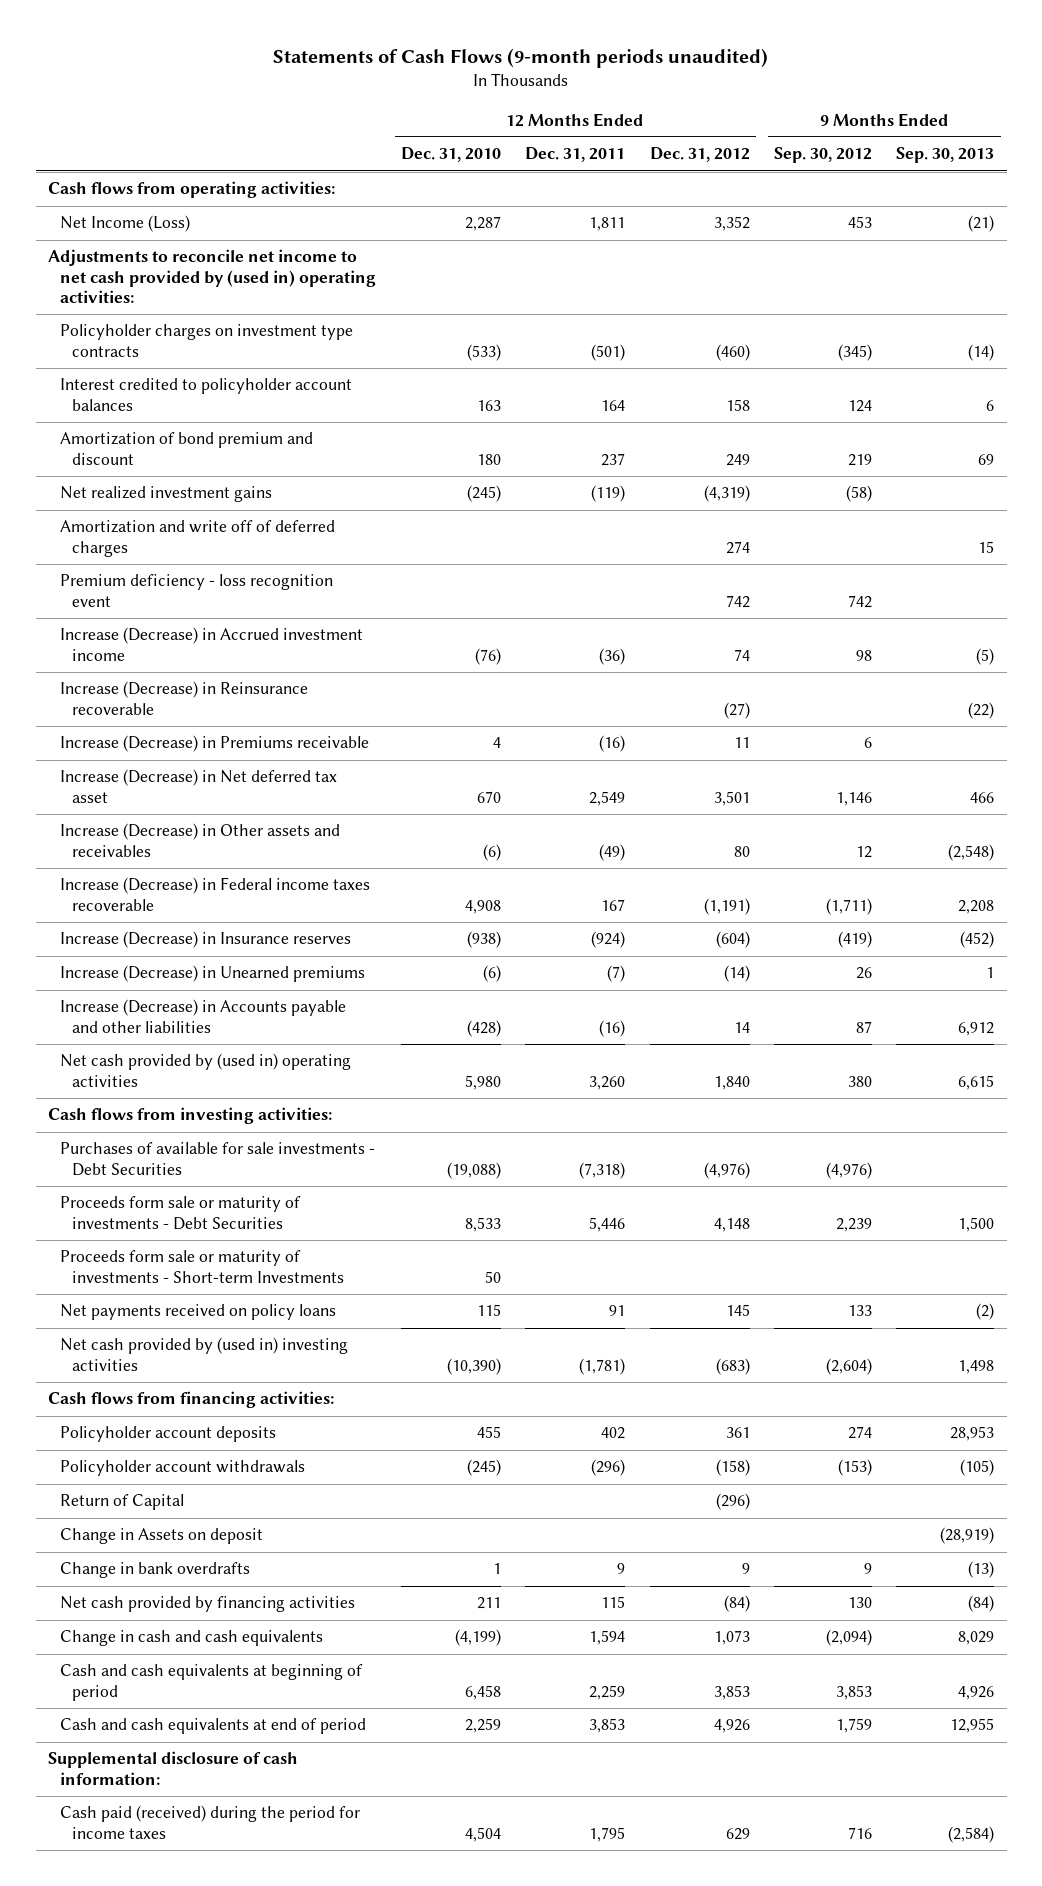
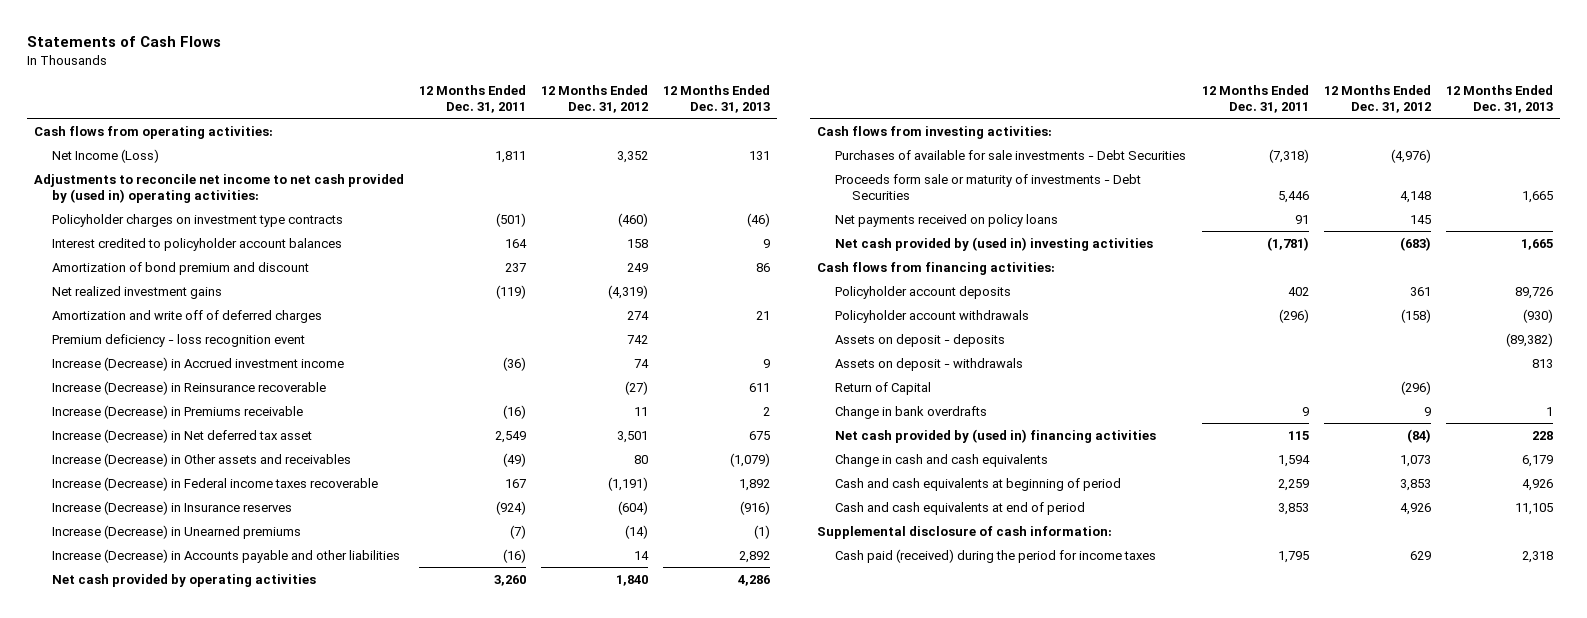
- Statements of Cash Flows (9-month periods unaudited)
+ Statements of Cash Flows
- | 12 Months Ended Dec. 31, 2010 | 12 Months Ended Dec. 31, 2011 | 12 Months Ended Dec. 31, 2012 | 9 Months Ended Sep. 30, 2012 | 9 Months Ended Sep. 30, 2013
+ | 12 Months Ended Dec. 31, 2011 | 12 Months Ended Dec. 31, 2012 | 12 Months Ended Dec. 31, 2013
- Net cash provided by (used in) operating activities | 5,980 | 3,260 | 1,840 | 380 | 6,615
+ Net cash provided by operating activities | 3,260 | 1,840 | 4,286
- Proceeds form sale or maturity of investments - Short-term Investments | 50 | | | |
+ Assets on deposit - deposits | | | (89,382)
+ Assets on deposit - withdrawals | | | 813
- Change in Assets on deposit | | | | | (28,919)
- Net cash provided by financing activities | 211 | 115 | (84) | 130 | (84)
+ Net cash provided by (used in) financing activities | 115 | (84) | 228

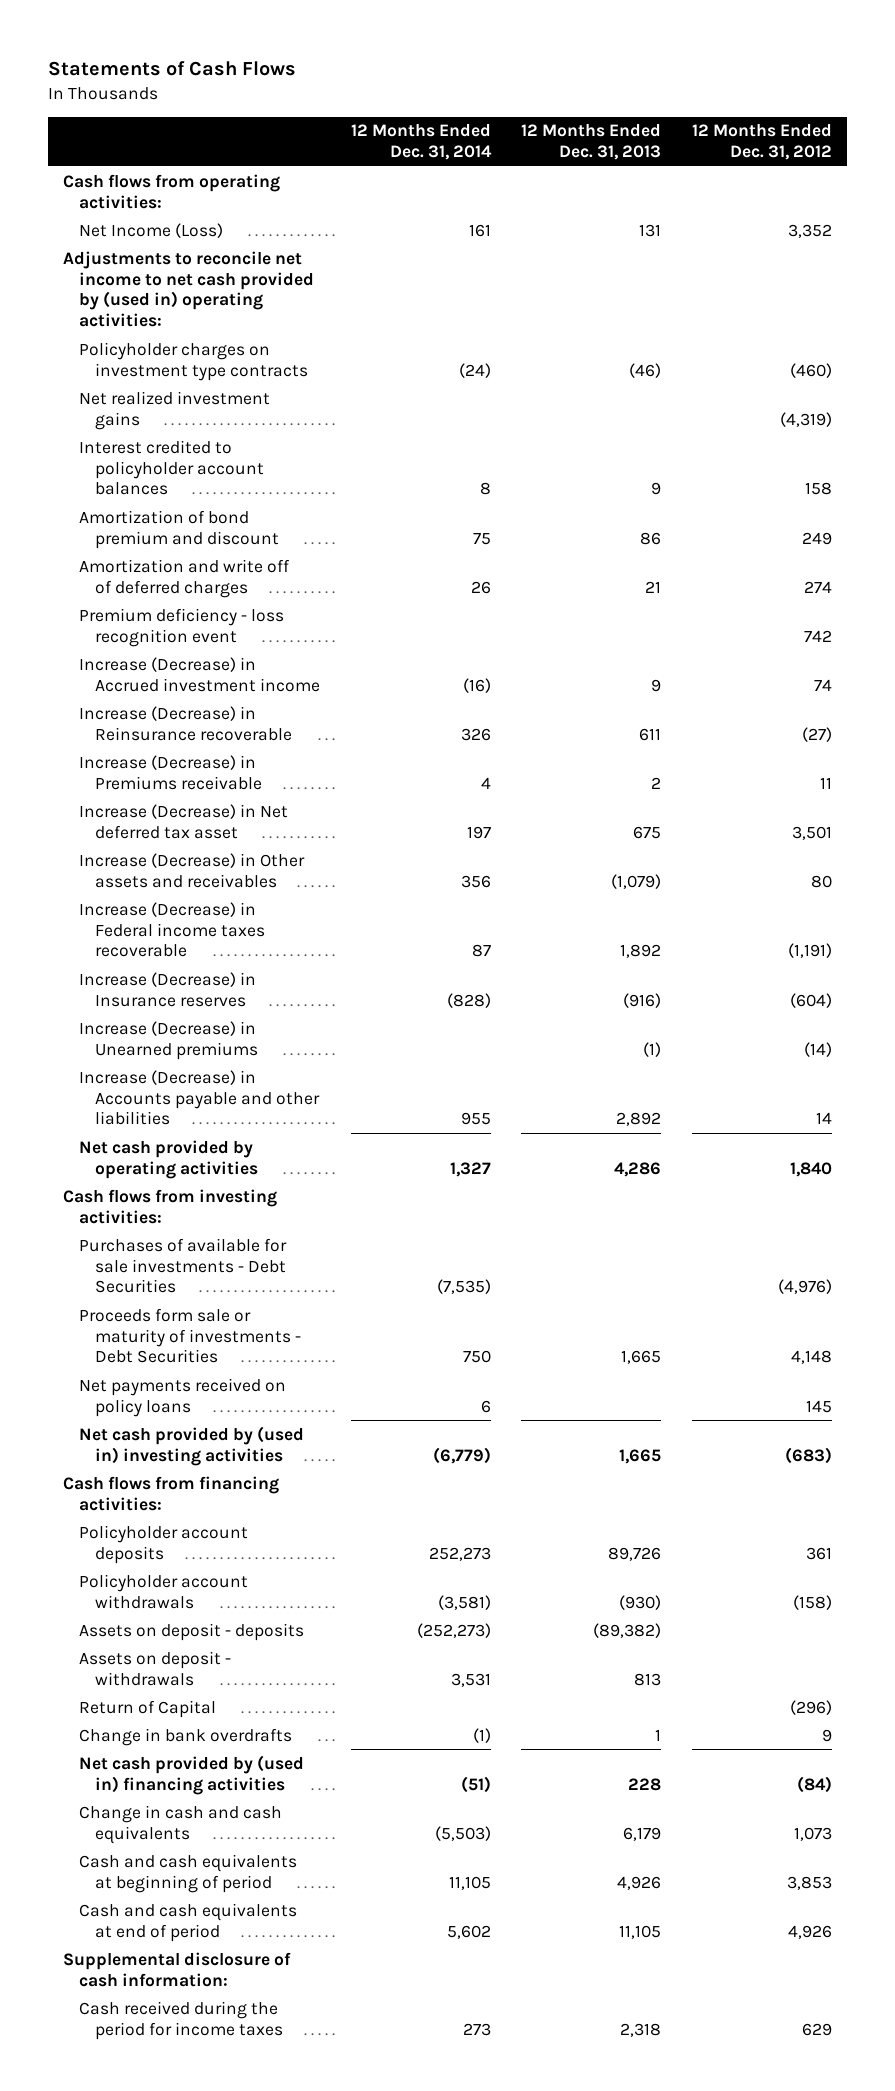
- | 12 Months Ended Dec. 31, 2011 | 12 Months Ended Dec. 31, 2012 | 12 Months Ended Dec. 31, 2013
+ | 12 Months Ended Dec. 31, 2014 | 12 Months Ended Dec. 31, 2013 | 12 Months Ended Dec. 31, 2012
moved up: Net realized investment gains | | | (4,319)
- Cash paid (received) during the period for income taxes | 1,795 | 629 | 2,318
+ Cash received during the period for income taxes | 273 | 2,318 | 629

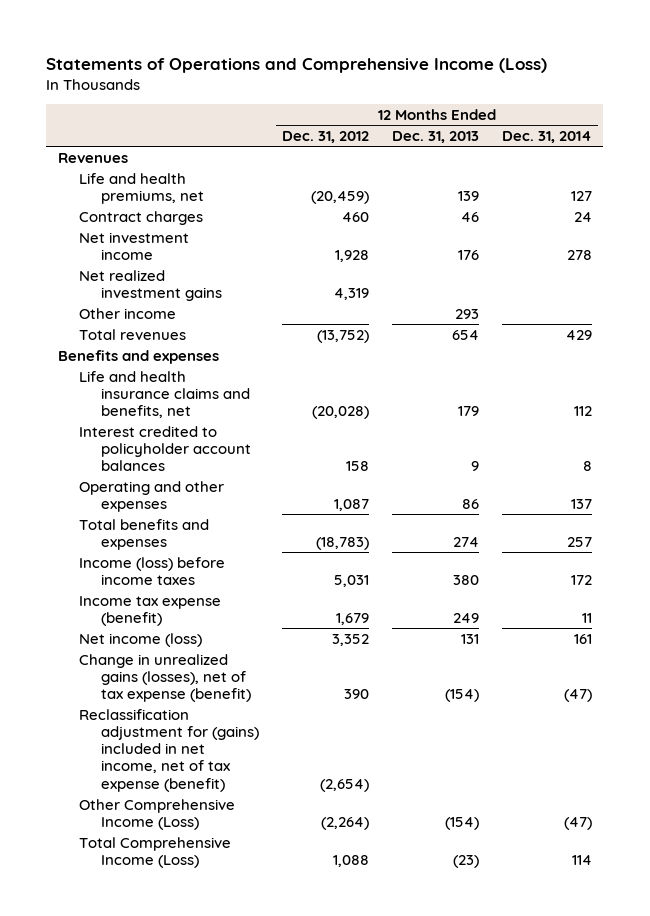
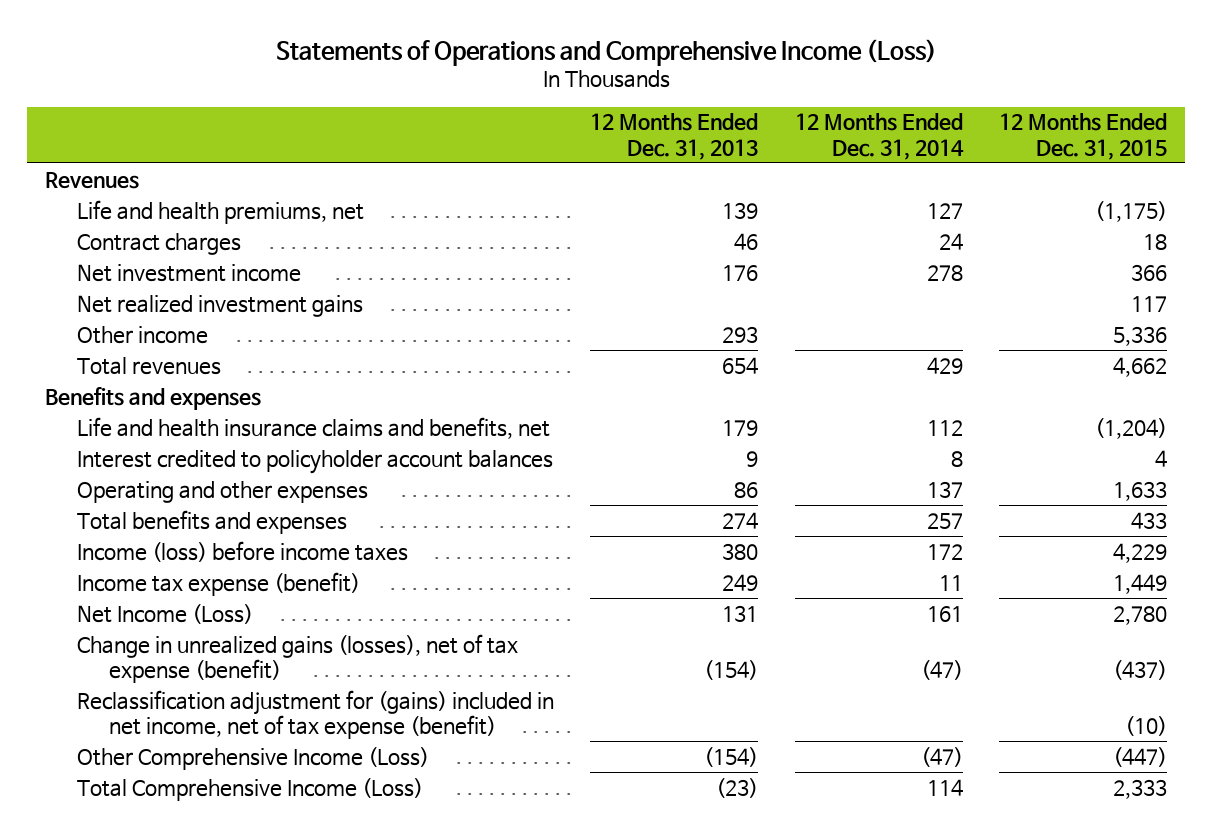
- | 12 Months Ended Dec. 31, 2012 | 12 Months Ended Dec. 31, 2013 | 12 Months Ended Dec. 31, 2014
+ | 12 Months Ended Dec. 31, 2013 | 12 Months Ended Dec. 31, 2014 | 12 Months Ended Dec. 31, 2015
- Net income (loss) | 3,352 | 131 | 161
+ Net Income (Loss) | 131 | 161 | 2,780

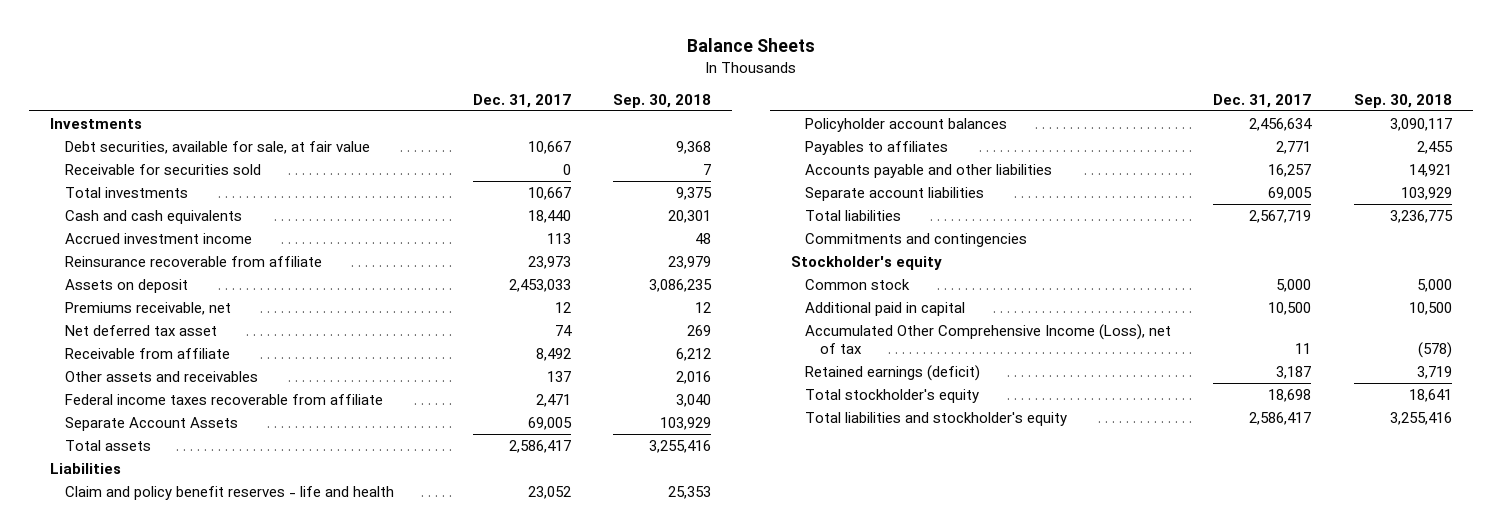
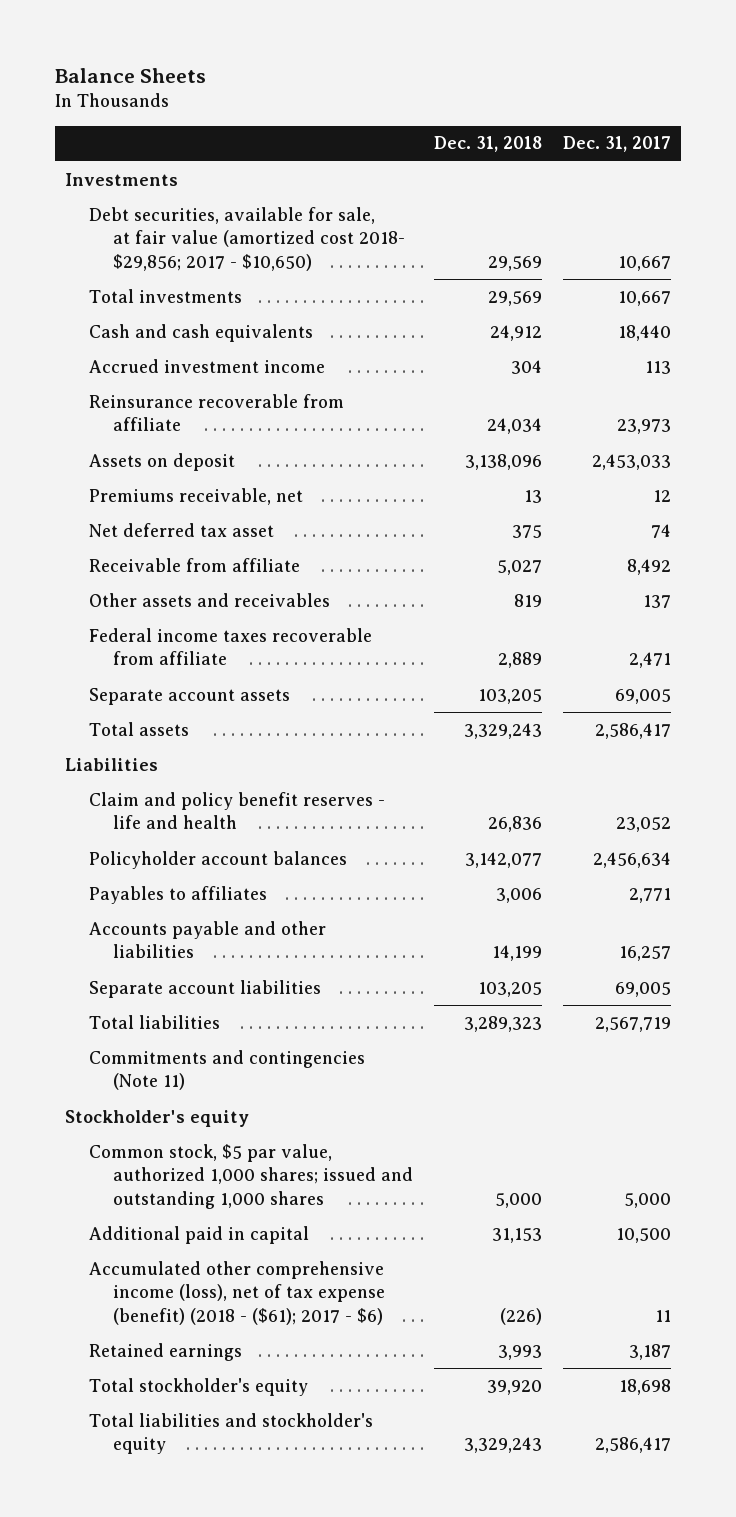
- | Dec. 31, 2017 | Sep. 30, 2018
+ | Dec. 31, 2018 | Dec. 31, 2017
- Debt securities, available for sale, at fair value | 10,667 | 9,368
- Receivable for securities sold | 0 | 7
+ Debt securities, available for sale, at fair value (amortized cost 2018- $29,856; 2017 - $10,650) | 29,569 | 10,667
- Separate Account Assets | 69,005 | 103,929
+ Separate account assets | 103,205 | 69,005
- Commitments and contingencies
+ Commitments and contingencies (Note 11)
- Common stock | 5,000 | 5,000
+ Common stock, $5 par value, authorized 1,000 shares; issued and outstanding 1,000 shares | 5,000 | 5,000
- Accumulated Other Comprehensive Income (Loss), net of tax | 11 | (578)
- Retained earnings (deficit) | 3,187 | 3,719
+ Accumulated other comprehensive income (loss), net of tax expense (benefit) (2018 - ($61); 2017 - $6) | (226) | 11
+ Retained earnings | 3,993 | 3,187

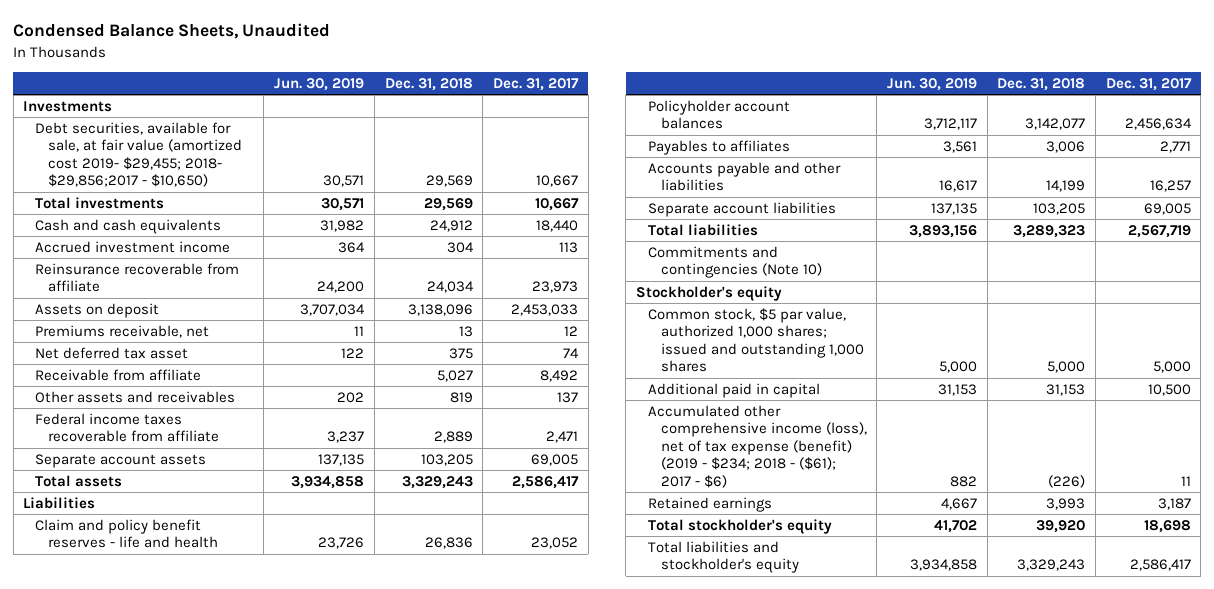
- Balance Sheets
+ Condensed Balance Sheets, Unaudited
- | Dec. 31, 2018 | Dec. 31, 2017
+ | Jun. 30, 2019 | Dec. 31, 2018 | Dec. 31, 2017
- Debt securities, available for sale, at fair value (amortized cost 2018- $29,856; 2017 - $10,650) | 29,569 | 10,667
+ Debt securities, available for sale, at fair value (amortized cost 2019- $29,455; 2018- $29,856;2017 - $10,650) | 30,571 | 29,569 | 10,667
- Commitments and contingencies (Note 11)
+ Commitments and contingencies (Note 10)
- Accumulated other comprehensive income (loss), net of tax expense (benefit) (2018 - ($61); 2017 - $6) | (226) | 11
+ Accumulated other comprehensive income (loss), net of tax expense (benefit) (2019 - $234; 2018 - ($61); 2017 - $6) | 882 | (226) | 11

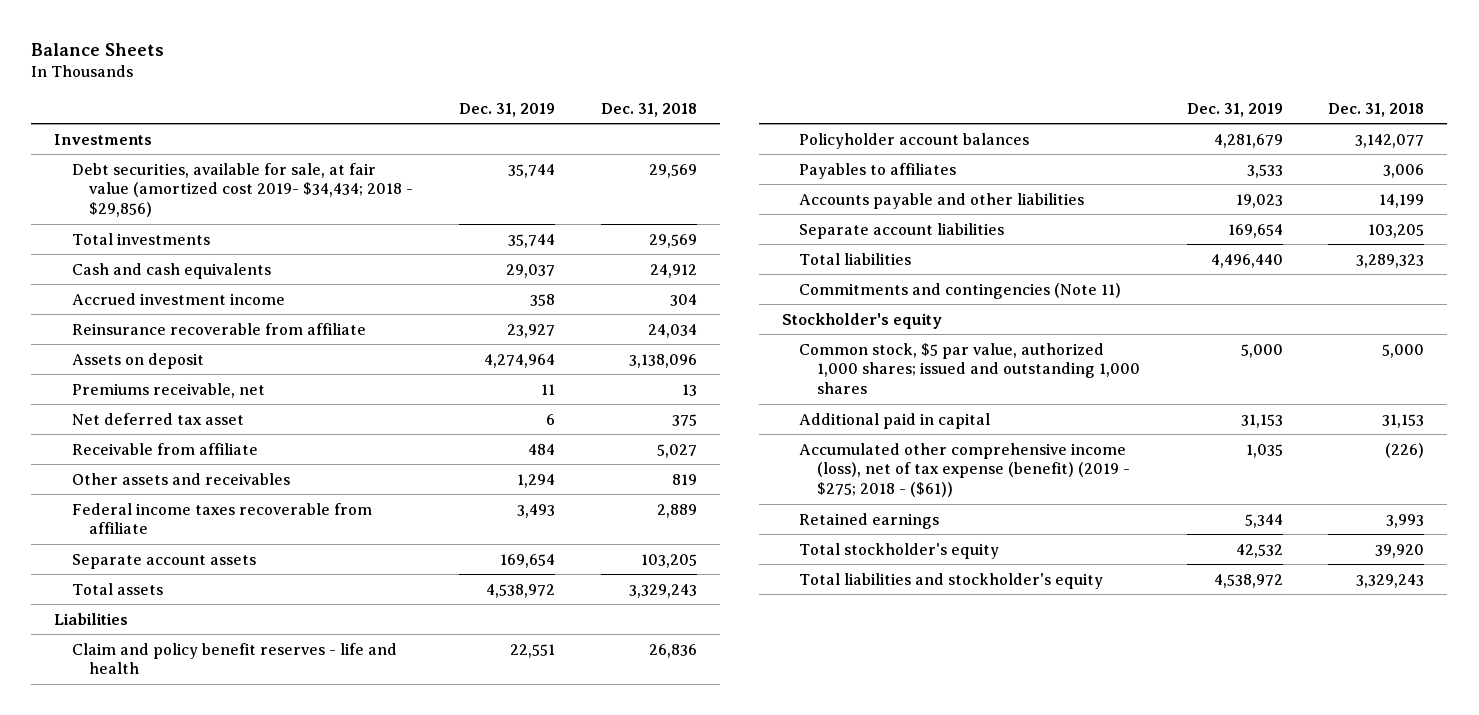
- Condensed Balance Sheets, Unaudited
+ Balance Sheets
- | Jun. 30, 2019 | Dec. 31, 2018 | Dec. 31, 2017
+ | Dec. 31, 2019 | Dec. 31, 2018
- Debt securities, available for sale, at fair value (amortized cost 2019- $29,455; 2018- $29,856;2017 - $10,650) | 30,571 | 29,569 | 10,667
+ Debt securities, available for sale, at fair value (amortized cost 2019- $34,434; 2018 - $29,856) | 35,744 | 29,569
- Commitments and contingencies (Note 10)
+ Commitments and contingencies (Note 11)
- Accumulated other comprehensive income (loss), net of tax expense (benefit) (2019 - $234; 2018 - ($61); 2017 - $6) | 882 | (226) | 11
+ Accumulated other comprehensive income (loss), net of tax expense (benefit) (2019 - $275; 2018 - ($61)) | 1,035 | (226)

